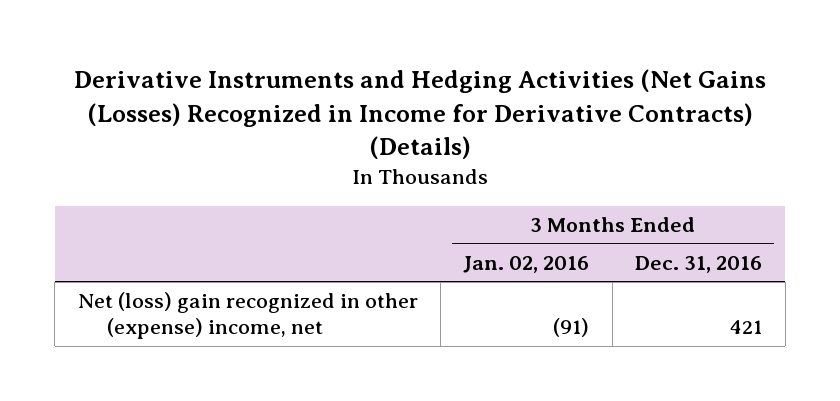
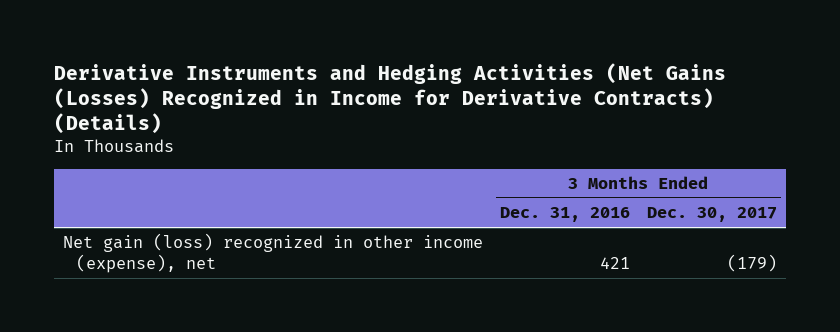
- | 3 Months Ended Jan. 02, 2016 | 3 Months Ended Dec. 31, 2016
+ | 3 Months Ended Dec. 31, 2016 | 3 Months Ended Dec. 30, 2017
- Net (loss) gain recognized in other (expense) income, net | (91) | 421
+ Net gain (loss) recognized in other income (expense), net | 421 | (179)

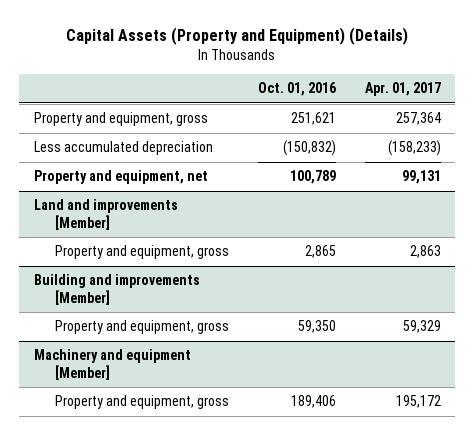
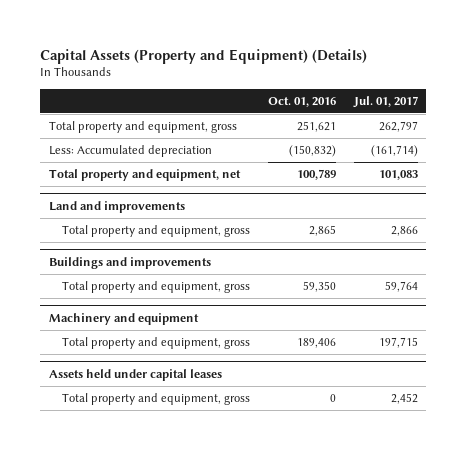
- | Oct. 01, 2016 | Apr. 01, 2017
+ | Oct. 01, 2016 | Jul. 01, 2017
- Property and equipment, gross | 251,621 | 257,364
- Less accumulated depreciation | (150,832) | (158,233)
- Property and equipment, net | 100,789 | 99,131
- Land and improvements [Member]
- Property and equipment, gross | 2,865 | 2,863
- Building and improvements [Member]
- Property and equipment, gross | 59,350 | 59,329
- Machinery and equipment [Member]
- Property and equipment, gross | 189,406 | 195,172
+ Total property and equipment, gross | 251,621 | 262,797
+ Less: Accumulated depreciation | (150,832) | (161,714)
+ Total property and equipment, net | 100,789 | 101,083
+ Land and improvements
+ Total property and equipment, gross | 2,865 | 2,866
+ Buildings and improvements
+ Total property and equipment, gross | 59,350 | 59,764
+ Machinery and equipment
+ Total property and equipment, gross | 189,406 | 197,715
+ Assets held under capital leases
+ Total property and equipment, gross | 0 | 2,452

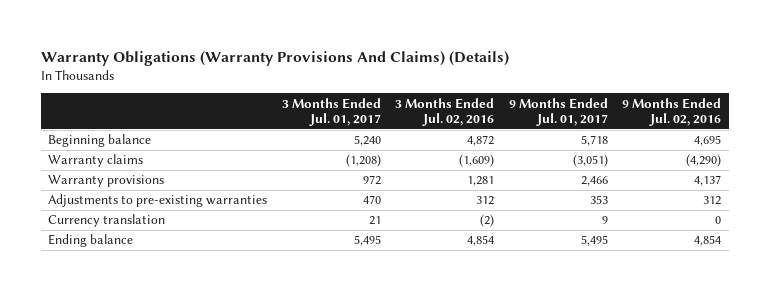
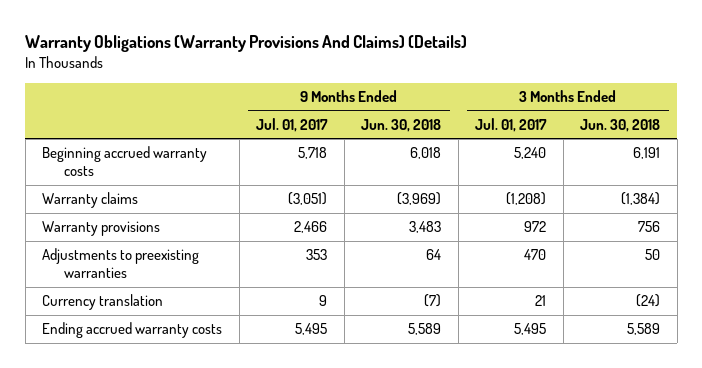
- | 3 Months Ended Jul. 01, 2017 | 3 Months Ended Jul. 02, 2016 | 9 Months Ended Jul. 01, 2017 | 9 Months Ended Jul. 02, 2016
+ | 9 Months Ended Jul. 01, 2017 | 9 Months Ended Jun. 30, 2018 | 3 Months Ended Jul. 01, 2017 | 3 Months Ended Jun. 30, 2018
- Beginning balance | 5,240 | 4,872 | 5,718 | 4,695
+ Beginning accrued warranty costs | 5,718 | 6,018 | 5,240 | 6,191
- Adjustments to pre-existing warranties | 470 | 312 | 353 | 312
+ Adjustments to preexisting warranties | 353 | 64 | 470 | 50
- Ending balance | 5,495 | 4,854 | 5,495 | 4,854
+ Ending accrued warranty costs | 5,495 | 5,589 | 5,495 | 5,589

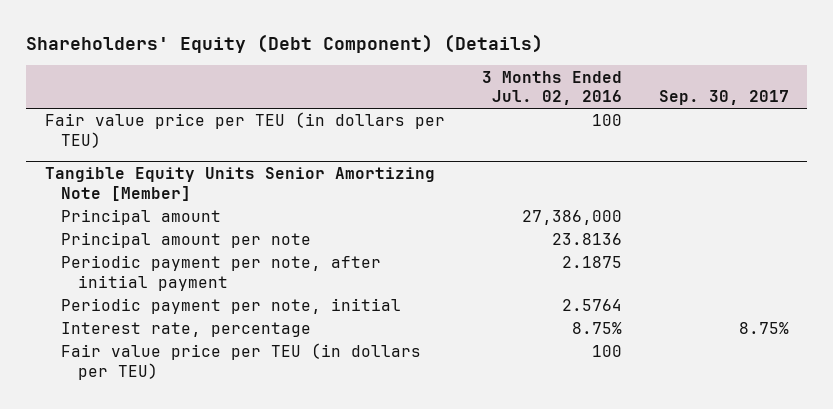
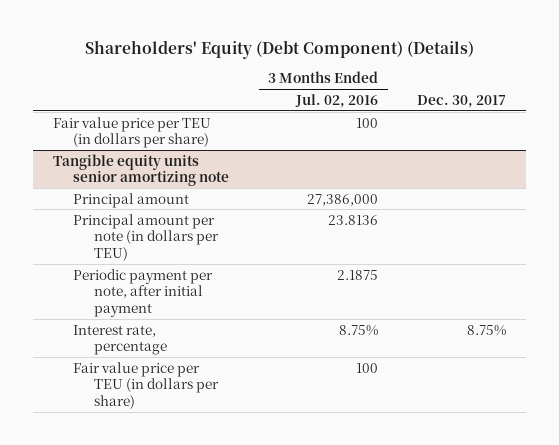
- | 3 Months Ended Jul. 02, 2016 | Sep. 30, 2017
+ | 3 Months Ended Jul. 02, 2016 | Dec. 30, 2017
- Fair value price per TEU (in dollars per TEU) | 100 |
- Tangible Equity Units Senior Amortizing Note [Member]
+ Fair value price per TEU (in dollars per share) | 100 |
+ Tangible equity units senior amortizing note
- Principal amount per note | 23.8136 |
+ Principal amount per note (in dollars per TEU) | 23.8136 |
- Periodic payment per note, initial | 2.5764 |
- Fair value price per TEU (in dollars per TEU) | 100 |
+ Fair value price per TEU (in dollars per share) | 100 |

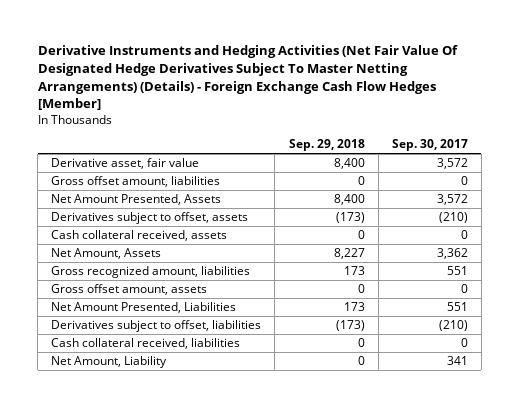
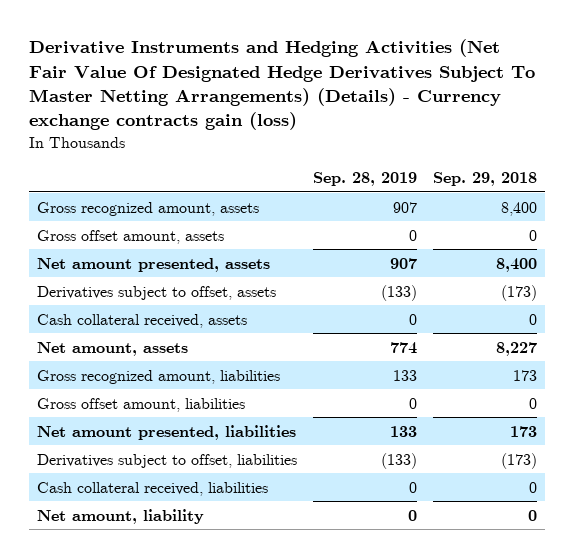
- Derivative Instruments and Hedging Activities (Net Fair Value Of Designated Hedge Derivatives Subject To Master Netting Arrangements) (Details) - Foreign Exchange Cash Flow Hedges [Member]
+ Derivative Instruments and Hedging Activities (Net Fair Value Of Designated Hedge Derivatives Subject To Master Netting Arrangements) (Details) - Currency exchange contracts gain (loss)
- | Sep. 29, 2018 | Sep. 30, 2017
+ | Sep. 28, 2019 | Sep. 29, 2018
- Derivative asset, fair value | 8,400 | 3,572
- Net Amount Presented, Assets | 8,400 | 3,572
+ Gross recognized amount, assets | 907 | 8,400
moved up: Gross offset amount, assets | 0 | 0
+ Net amount presented, assets | 907 | 8,400
- Net Amount, Assets | 8,227 | 3,362
+ Net amount, assets | 774 | 8,227
- Net Amount Presented, Liabilities | 173 | 551
moved down: Gross offset amount, liabilities | 0 | 0
+ Net amount presented, liabilities | 133 | 173
- Net Amount, Liability | 0 | 341
+ Net amount, liability | 0 | 0

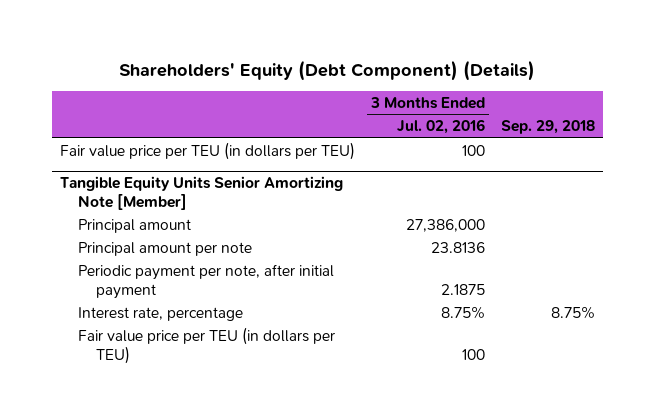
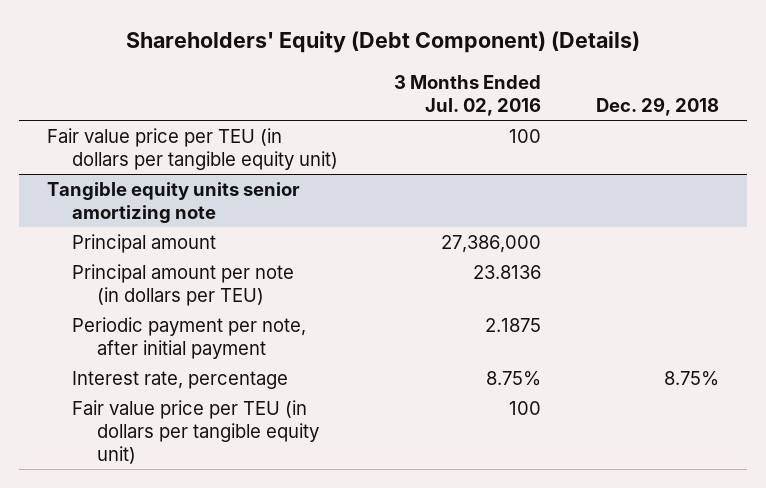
- | 3 Months Ended Jul. 02, 2016 | Sep. 29, 2018
+ | 3 Months Ended Jul. 02, 2016 | Dec. 29, 2018
- Fair value price per TEU (in dollars per TEU) | 100 |
- Tangible Equity Units Senior Amortizing Note [Member]
+ Fair value price per TEU (in dollars per tangible equity unit) | 100 |
+ Tangible equity units senior amortizing note
- Principal amount per note | 23.8136 |
+ Principal amount per note (in dollars per TEU) | 23.8136 |
- Fair value price per TEU (in dollars per TEU) | 100 |
+ Fair value price per TEU (in dollars per tangible equity unit) | 100 |

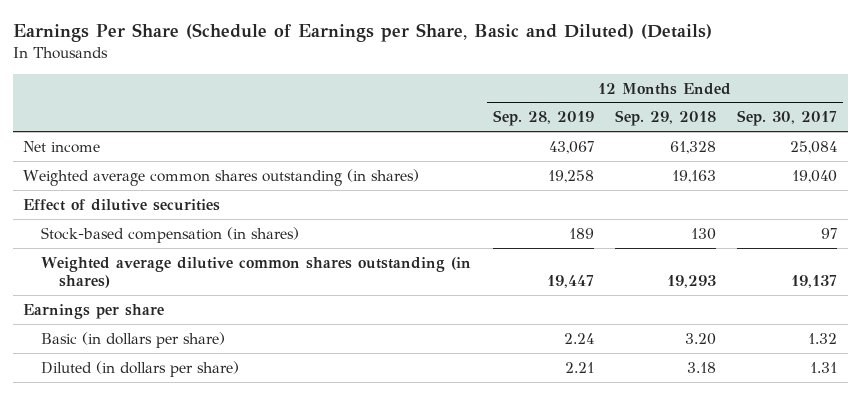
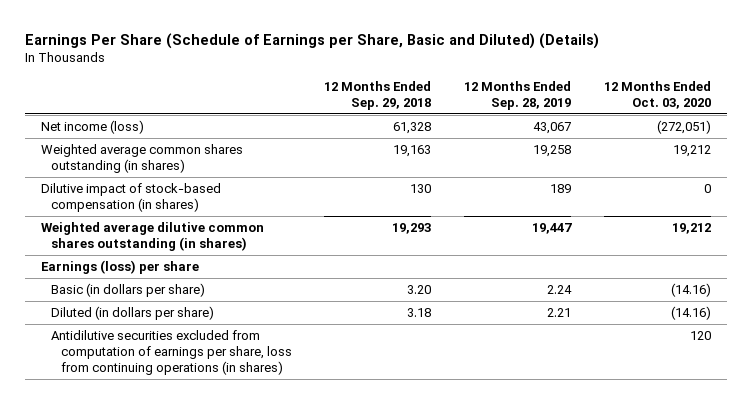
- | 12 Months Ended Sep. 28, 2019 | 12 Months Ended Sep. 29, 2018 | 12 Months Ended Sep. 30, 2017
+ | 12 Months Ended Sep. 29, 2018 | 12 Months Ended Sep. 28, 2019 | 12 Months Ended Oct. 03, 2020
- Net income | 43,067 | 61,328 | 25,084
+ Net income (loss) | 61,328 | 43,067 | (272,051)
- Effect of dilutive securities
- Stock-based compensation (in shares) | 189 | 130 | 97
+ Dilutive impact of stock-based compensation (in shares) | 130 | 189 | 0
- Earnings per share
+ Earnings (loss) per share
+ Antidilutive securities excluded from computation of earnings per share, loss from continuing operations (in shares) | | | 120

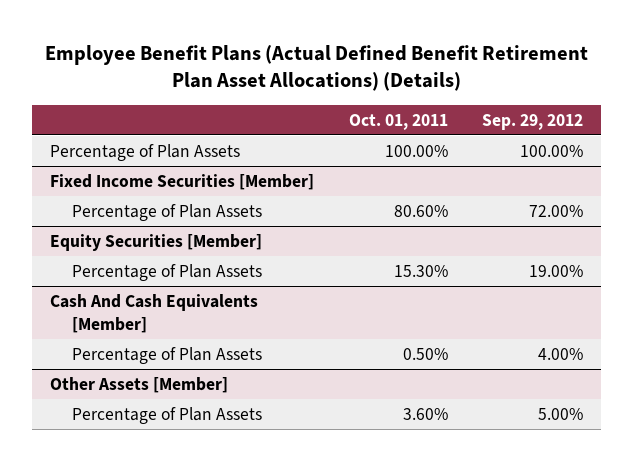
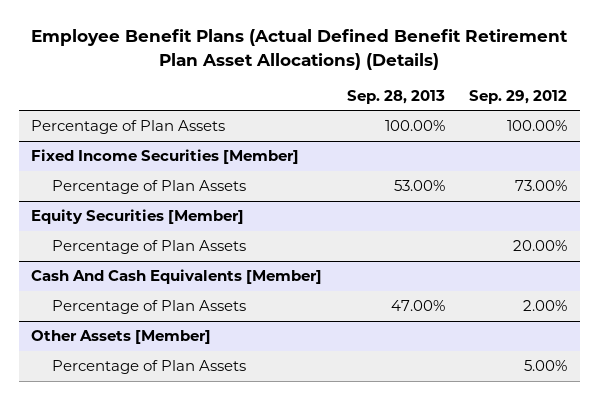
- | Oct. 01, 2011 | Sep. 29, 2012
+ | Sep. 28, 2013 | Sep. 29, 2012
@ Fixed Income Securities [Member]
- Percentage of Plan Assets | 80.60% | 72.00%
+ Percentage of Plan Assets | 53.00% | 73.00%
@ Equity Securities [Member]
- Percentage of Plan Assets | 15.30% | 19.00%
+ Percentage of Plan Assets | | 20.00%
@ Cash And Cash Equivalents [Member]
- Percentage of Plan Assets | 0.50% | 4.00%
+ Percentage of Plan Assets | 47.00% | 2.00%

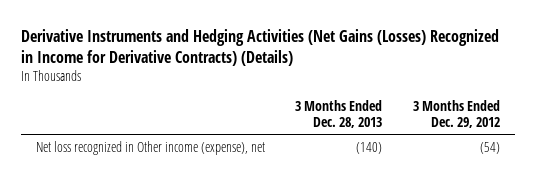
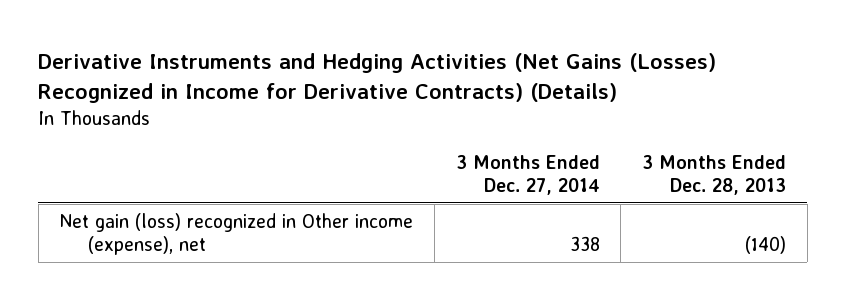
- | 3 Months Ended Dec. 28, 2013 | 3 Months Ended Dec. 29, 2012
+ | 3 Months Ended Dec. 27, 2014 | 3 Months Ended Dec. 28, 2013
- Net loss recognized in Other income (expense), net | (140) | (54)
+ Net gain (loss) recognized in Other income (expense), net | 338 | (140)

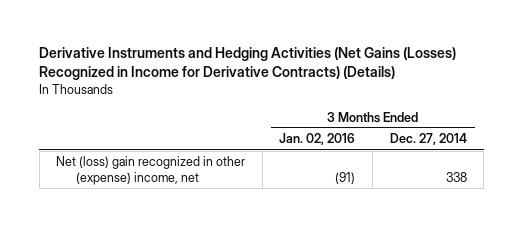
- | 3 Months Ended Dec. 27, 2014 | 3 Months Ended Dec. 28, 2013
+ | 3 Months Ended Jan. 02, 2016 | 3 Months Ended Dec. 27, 2014
- Net gain (loss) recognized in Other income (expense), net | 338 | (140)
+ Net (loss) gain recognized in other (expense) income, net | (91) | 338

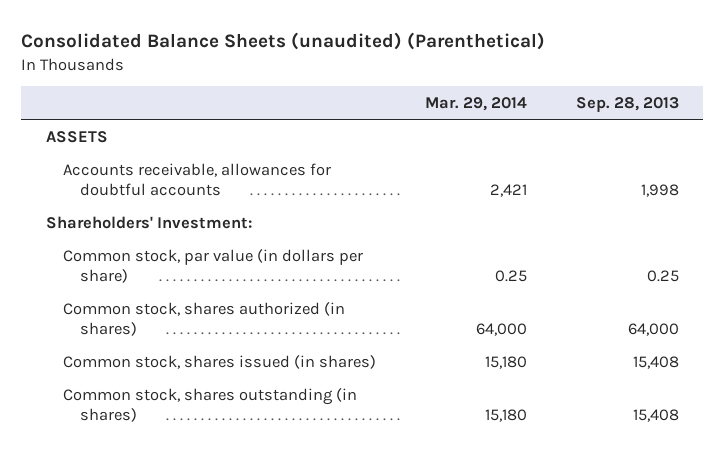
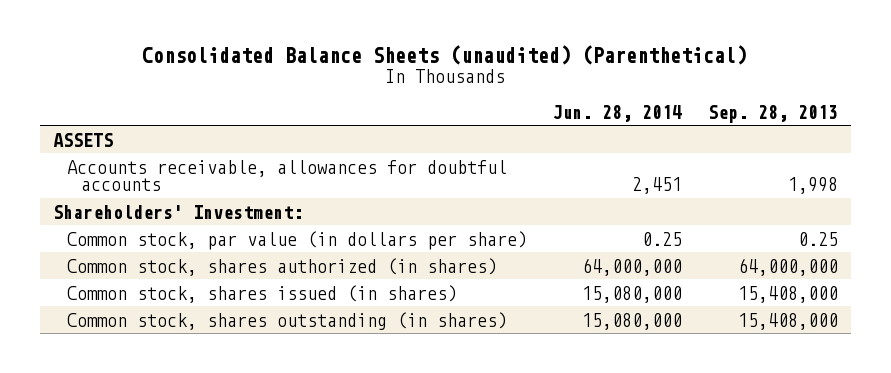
- | Mar. 29, 2014 | Sep. 28, 2013
+ | Jun. 28, 2014 | Sep. 28, 2013
- Common stock, shares authorized (in shares) | 64,000 | 64,000
- Common stock, shares issued (in shares) | 15,180 | 15,408
- Common stock, shares outstanding (in shares) | 15,180 | 15,408
+ Common stock, shares authorized (in shares) | 64,000,000 | 64,000,000
+ Common stock, shares issued (in shares) | 15,080,000 | 15,408,000
+ Common stock, shares outstanding (in shares) | 15,080,000 | 15,408,000

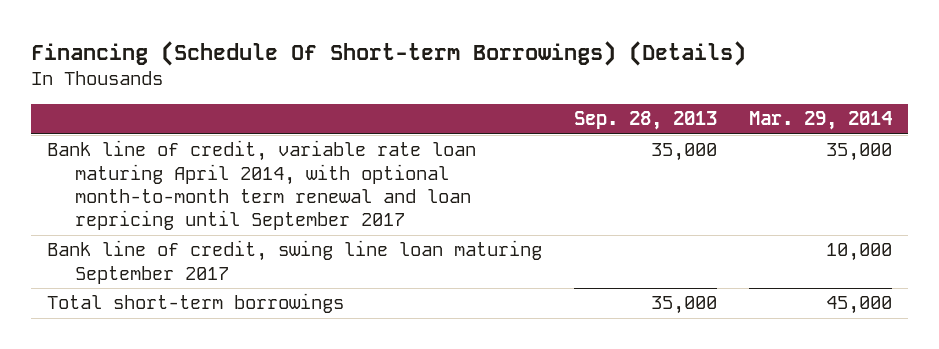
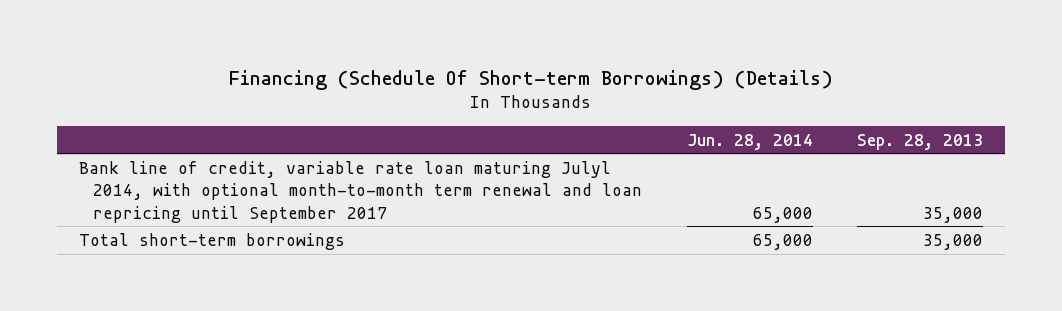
- | Sep. 28, 2013 | Mar. 29, 2014
+ | Jun. 28, 2014 | Sep. 28, 2013
- Bank line of credit, variable rate loan maturing April 2014, with optional month-to-month term renewal and loan repricing until September 2017 | 35,000 | 35,000
- Bank line of credit, swing line loan maturing September 2017 | | 10,000
+ Bank line of credit, variable rate loan maturing Julyl 2014, with optional month-to-month term renewal and loan repricing until September 2017 | 65,000 | 35,000

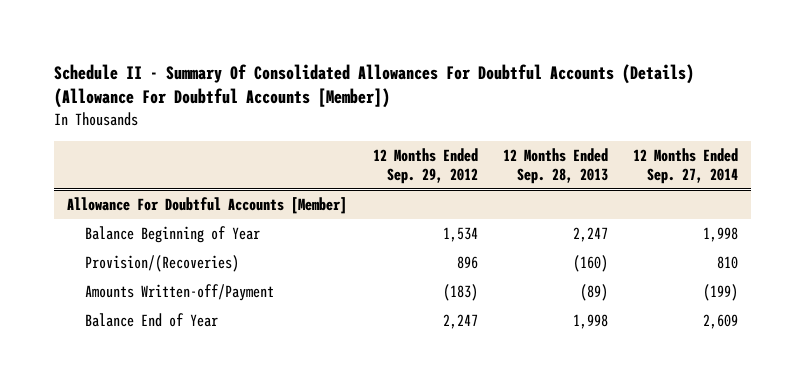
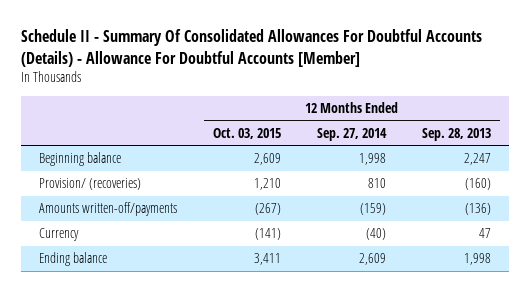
- Schedule II - Summary Of Consolidated Allowances For Doubtful Accounts (Details) (Allowance For Doubtful Accounts [Member])
+ Schedule II - Summary Of Consolidated Allowances For Doubtful Accounts (Details) - Allowance For Doubtful Accounts [Member]
- | 12 Months Ended Sep. 29, 2012 | 12 Months Ended Sep. 28, 2013 | 12 Months Ended Sep. 27, 2014
+ | 12 Months Ended Oct. 03, 2015 | 12 Months Ended Sep. 27, 2014 | 12 Months Ended Sep. 28, 2013
- Allowance For Doubtful Accounts [Member]
- Balance Beginning of Year | 1,534 | 2,247 | 1,998
- Provision/(Recoveries) | 896 | (160) | 810
- Amounts Written-off/Payment | (183) | (89) | (199)
- Balance End of Year | 2,247 | 1,998 | 2,609
+ Beginning balance | 2,609 | 1,998 | 2,247
+ Provision/ (recoveries) | 1,210 | 810 | (160)
+ Amounts written-off/payments | (267) | (159) | (136)
+ Currency | (141) | (40) | 47
+ Ending balance | 3,411 | 2,609 | 1,998

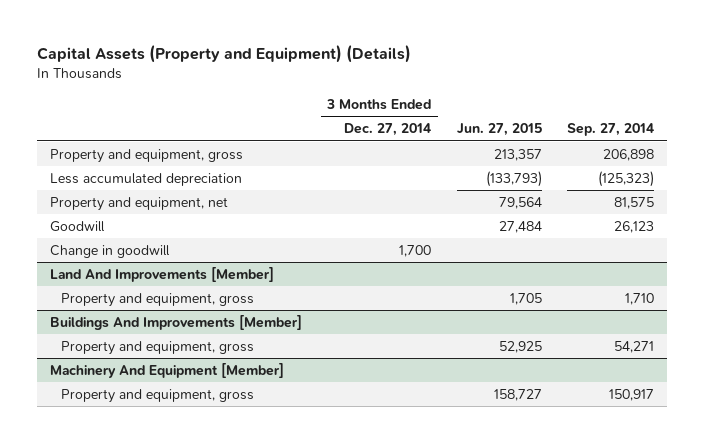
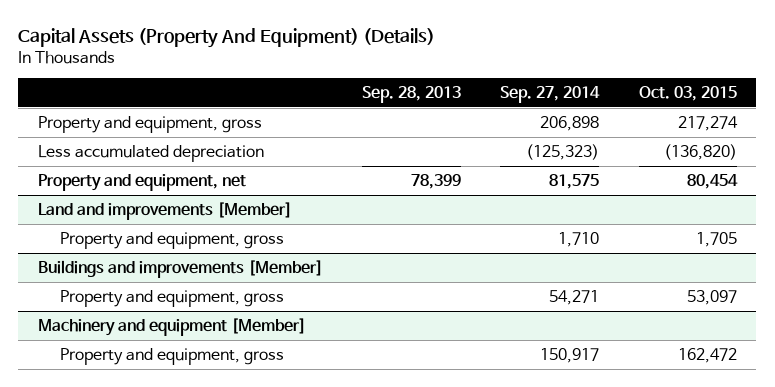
- Capital Assets (Property and Equipment) (Details)
+ Capital Assets (Property And Equipment) (Details)
- | 3 Months Ended Dec. 27, 2014 | Jun. 27, 2015 | Sep. 27, 2014
+ | Sep. 28, 2013 | Sep. 27, 2014 | Oct. 03, 2015
- Goodwill | | 27,484 | 26,123
- Change in goodwill | 1,700 | |
- Land And Improvements [Member]
+ Land and improvements [Member]
- Buildings And Improvements [Member]
+ Buildings and improvements [Member]
- Machinery And Equipment [Member]
+ Machinery and equipment [Member]

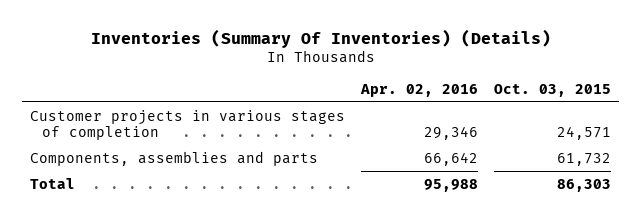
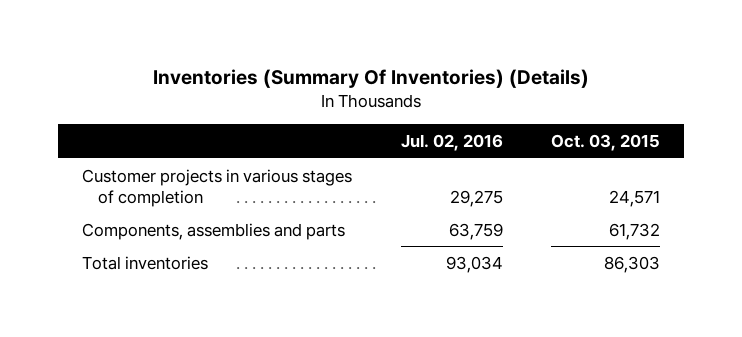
- | Apr. 02, 2016 | Oct. 03, 2015
+ | Jul. 02, 2016 | Oct. 03, 2015
- Total | 95,988 | 86,303
+ Total inventories | 93,034 | 86,303

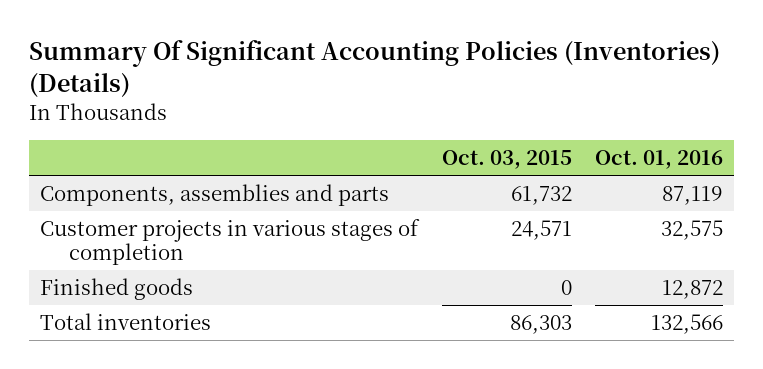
- Inventories (Summary Of Inventories) (Details)
+ Summary Of Significant Accounting Policies (Inventories) (Details)
- | Jul. 02, 2016 | Oct. 03, 2015
+ | Oct. 03, 2015 | Oct. 01, 2016
moved down: Customer projects in various stages of completion | 24,571 | 32,575
+ Finished goods | 0 | 12,872

